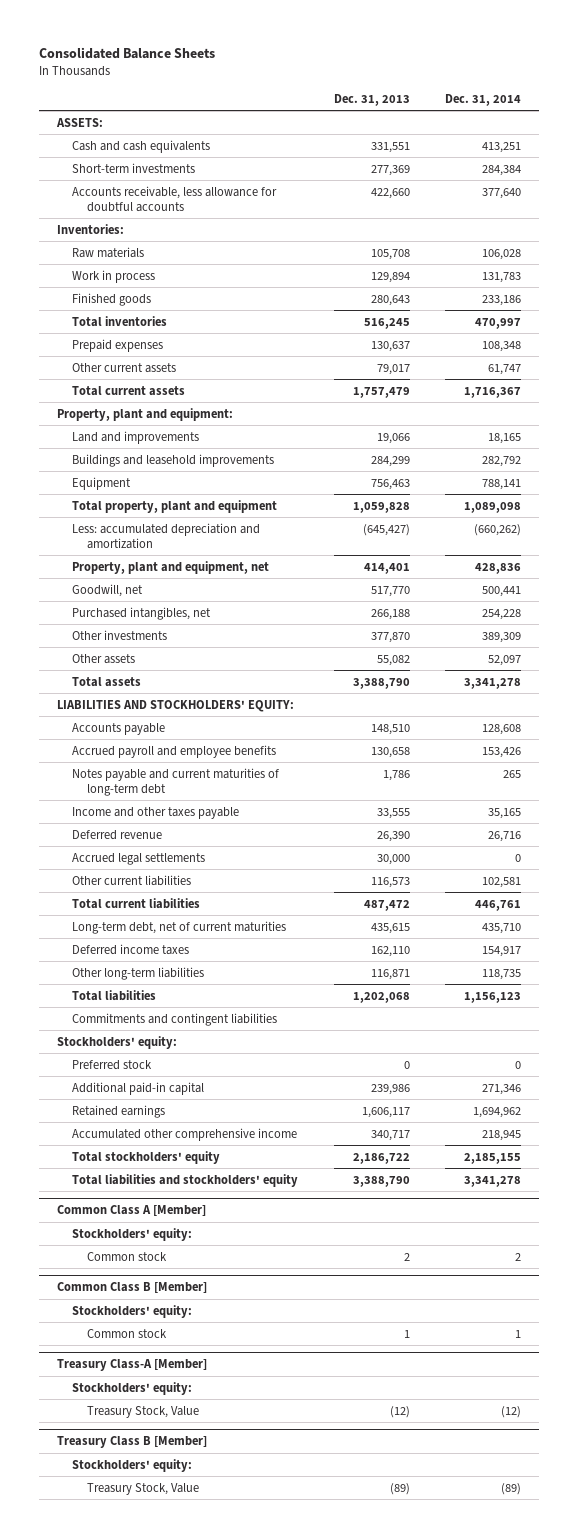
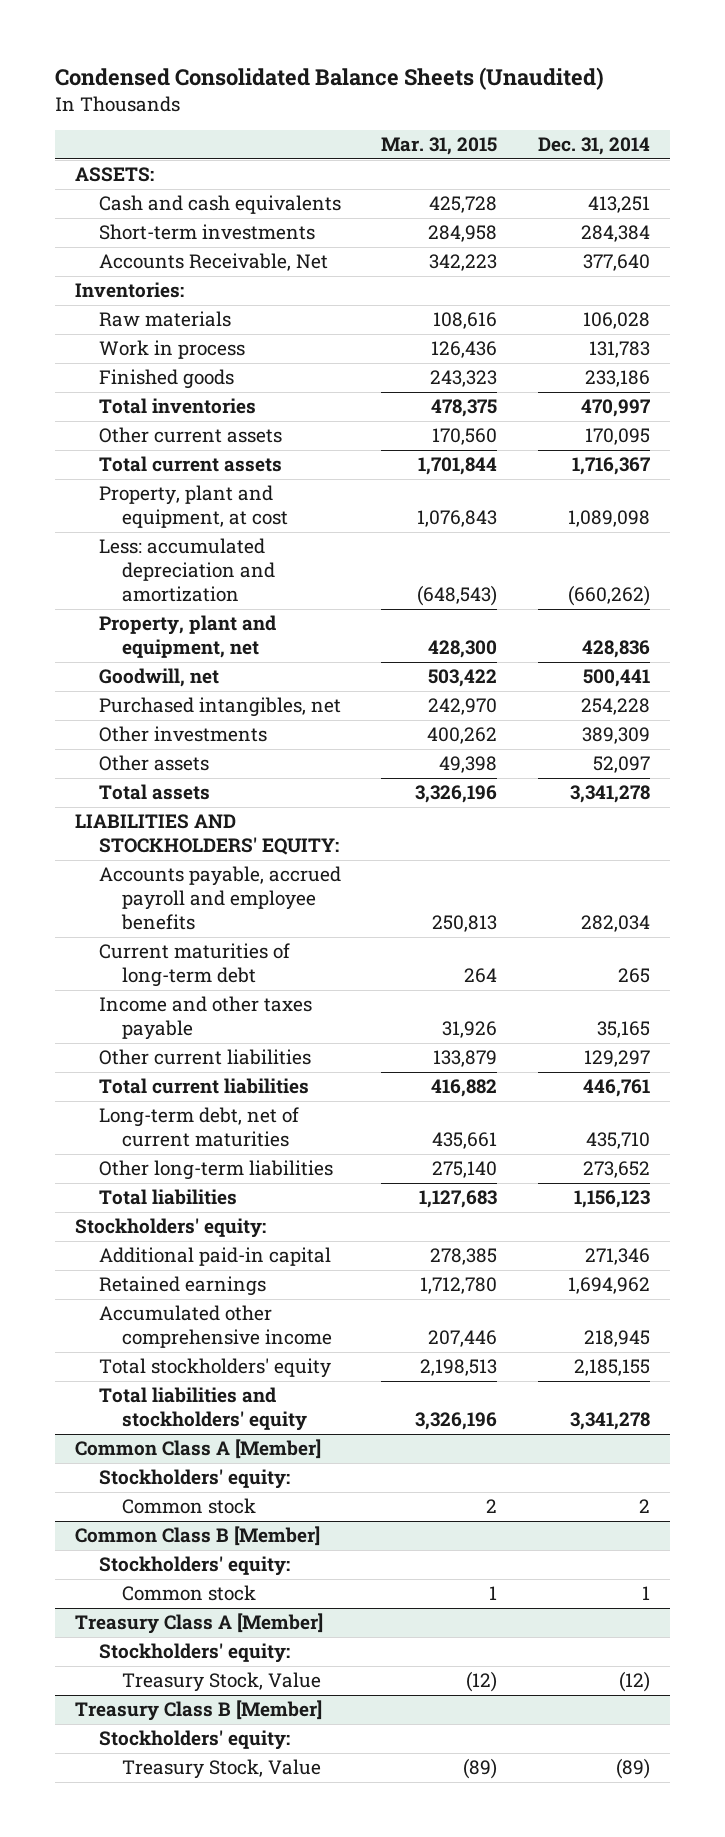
- Consolidated Balance Sheets
+ Condensed Consolidated Balance Sheets (Unaudited)
- | Dec. 31, 2013 | Dec. 31, 2014
+ | Mar. 31, 2015 | Dec. 31, 2014
- Accounts receivable, less allowance for doubtful accounts | 422,660 | 377,640
+ Accounts Receivable, Net | 342,223 | 377,640
- Prepaid expenses | 130,637 | 108,348
- Other current assets | 79,017 | 61,747
+ Other current assets | 170,560 | 170,095
- Property, plant and equipment:
- Land and improvements | 19,066 | 18,165
- Buildings and leasehold improvements | 284,299 | 282,792
- Equipment | 756,463 | 788,141
- Total property, plant and equipment | 1,059,828 | 1,089,098
+ Property, plant and equipment, at cost | 1,076,843 | 1,089,098
- Accounts payable | 148,510 | 128,608
- Accrued payroll and employee benefits | 130,658 | 153,426
- Notes payable and current maturities of long-term debt | 1,786 | 265
+ Accounts payable, accrued payroll and employee benefits | 250,813 | 282,034
+ Current maturities of long-term debt | 264 | 265
- Deferred revenue | 26,390 | 26,716
- Accrued legal settlements | 30,000 | 0
- Other current liabilities | 116,573 | 102,581
+ Other current liabilities | 133,879 | 129,297
- Deferred income taxes | 162,110 | 154,917
- Other long-term liabilities | 116,871 | 118,735
+ Other long-term liabilities | 275,140 | 273,652
- Commitments and contingent liabilities
- Preferred stock | 0 | 0
- Treasury Class-A [Member]
+ Treasury Class A [Member]

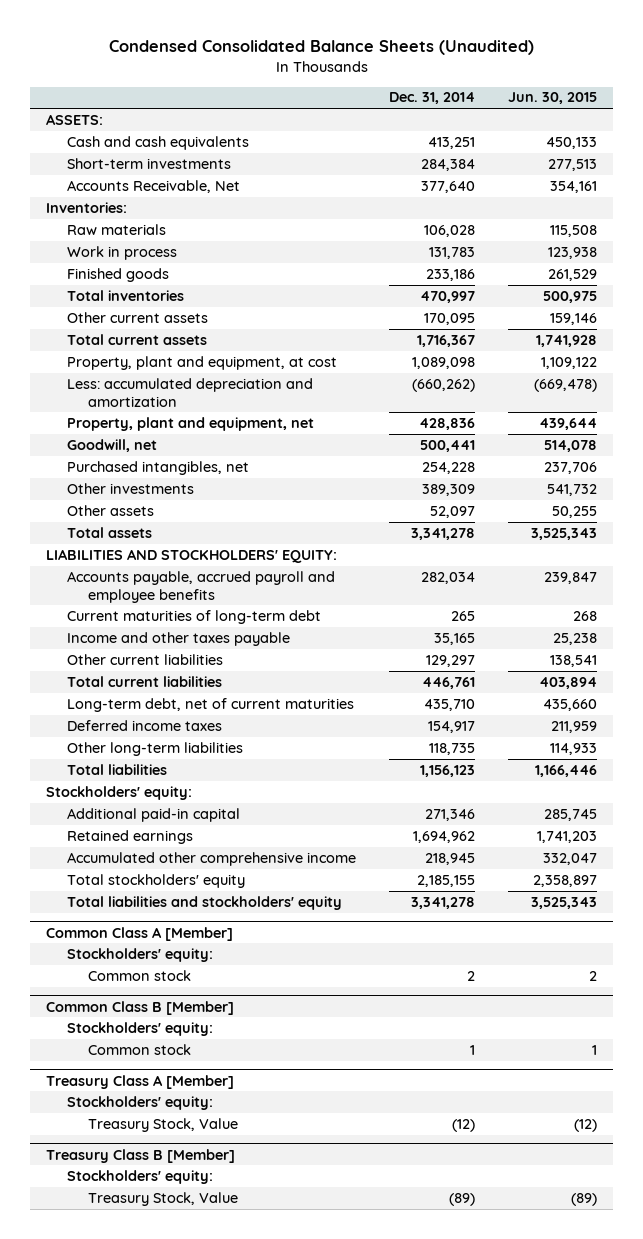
- | Mar. 31, 2015 | Dec. 31, 2014
+ | Dec. 31, 2014 | Jun. 30, 2015
- Other long-term liabilities | 275,140 | 273,652
+ Deferred income taxes | 154,917 | 211,959
+ Other long-term liabilities | 118,735 | 114,933

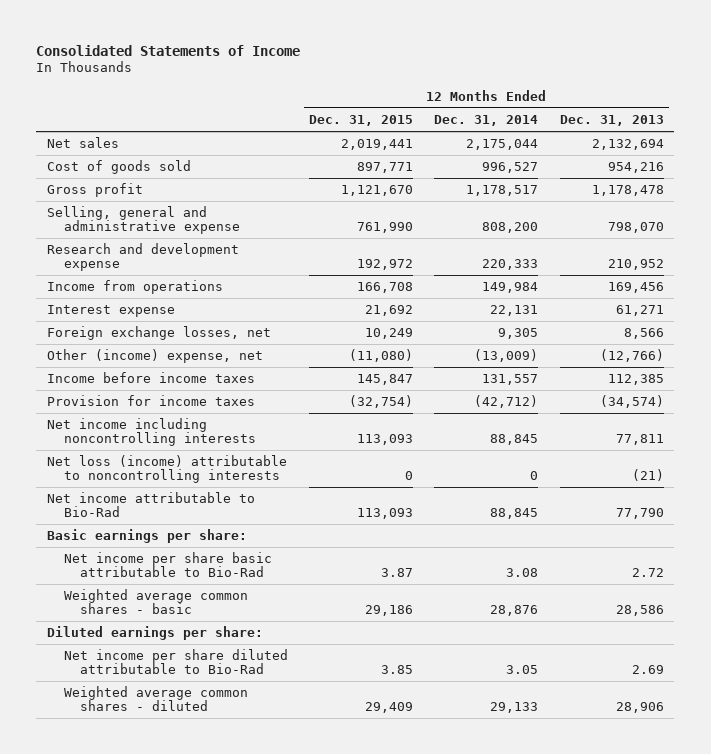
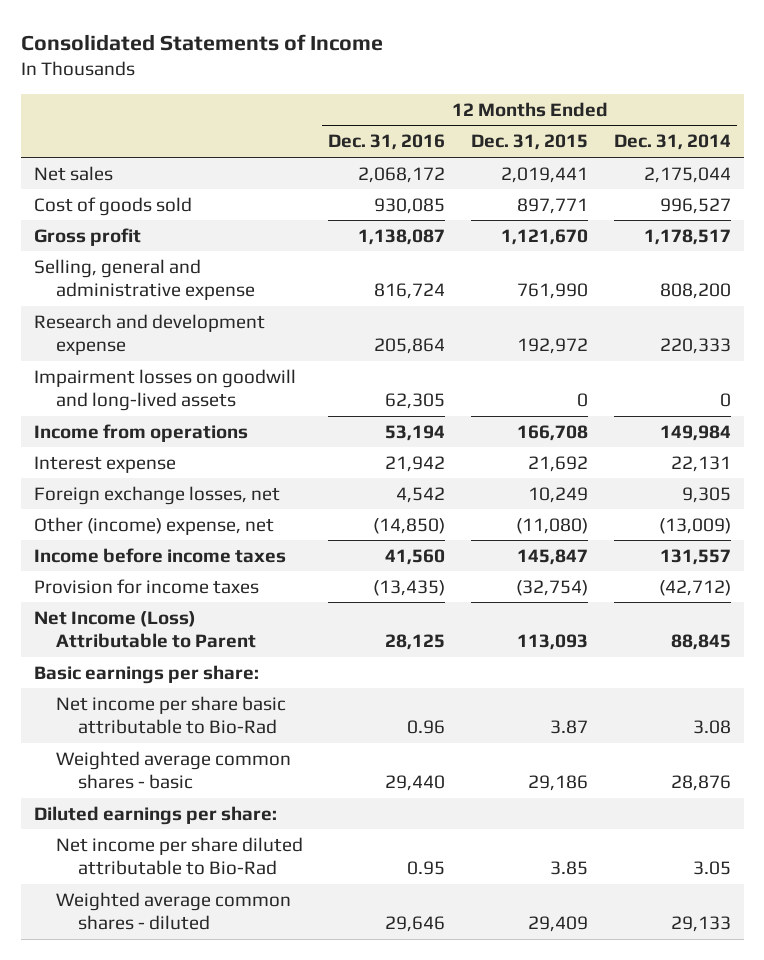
- | 12 Months Ended Dec. 31, 2015 | 12 Months Ended Dec. 31, 2014 | 12 Months Ended Dec. 31, 2013
+ | 12 Months Ended Dec. 31, 2016 | 12 Months Ended Dec. 31, 2015 | 12 Months Ended Dec. 31, 2014
+ Impairment losses on goodwill and long-lived assets | 62,305 | 0 | 0
- Net income including noncontrolling interests | 113,093 | 88,845 | 77,811
- Net loss (income) attributable to noncontrolling interests | 0 | 0 | (21)
- Net income attributable to Bio-Rad | 113,093 | 88,845 | 77,790
+ Net Income (Loss) Attributable to Parent | 28,125 | 113,093 | 88,845

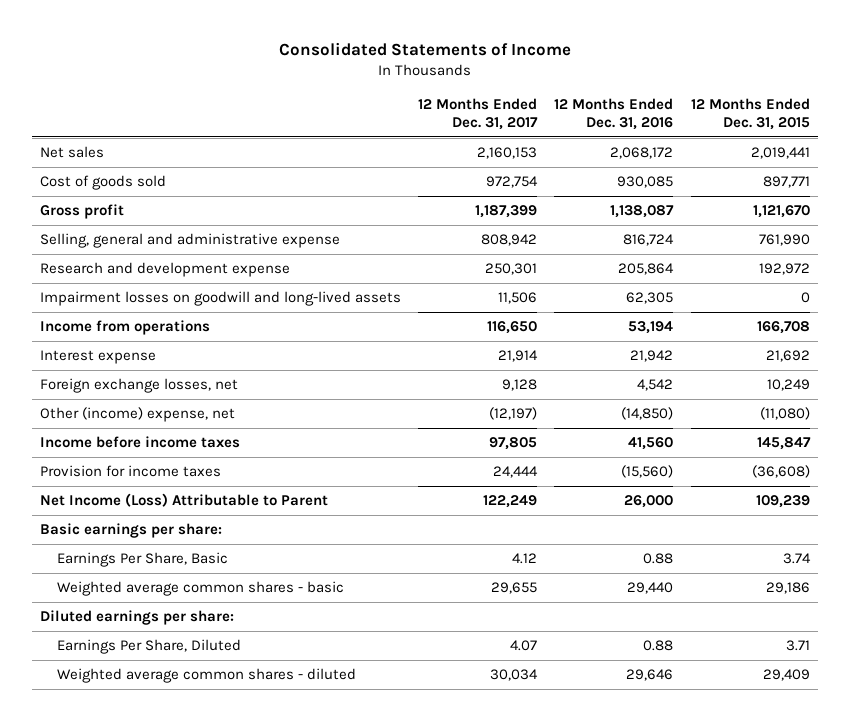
- | 12 Months Ended Dec. 31, 2016 | 12 Months Ended Dec. 31, 2015 | 12 Months Ended Dec. 31, 2014
+ | 12 Months Ended Dec. 31, 2017 | 12 Months Ended Dec. 31, 2016 | 12 Months Ended Dec. 31, 2015
- Provision for income taxes | (13,435) | (32,754) | (42,712)
- Net Income (Loss) Attributable to Parent | 28,125 | 113,093 | 88,845
+ Provision for income taxes | 24,444 | (15,560) | (36,608)
+ Net Income (Loss) Attributable to Parent | 122,249 | 26,000 | 109,239
- Net income per share basic attributable to Bio-Rad | 0.96 | 3.87 | 3.08
+ Earnings Per Share, Basic | 4.12 | 0.88 | 3.74
- Net income per share diluted attributable to Bio-Rad | 0.95 | 3.85 | 3.05
+ Earnings Per Share, Diluted | 4.07 | 0.88 | 3.71

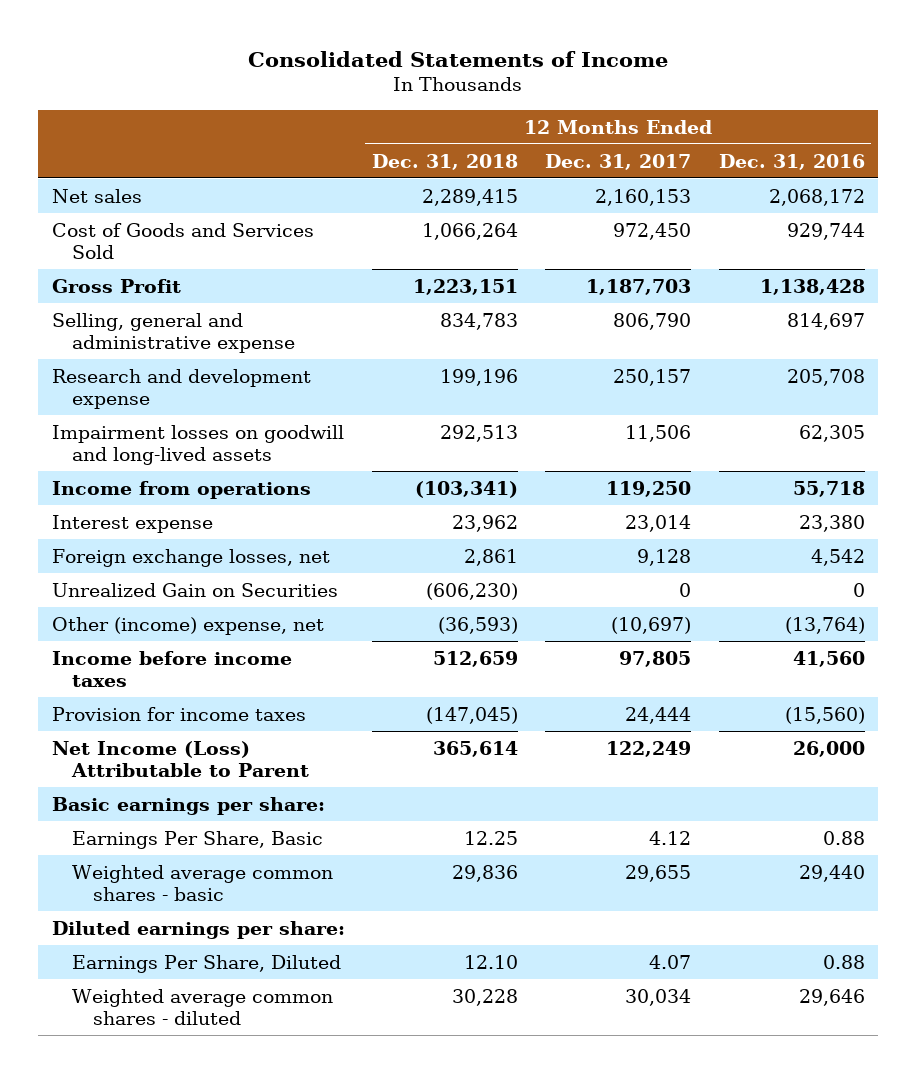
- | 12 Months Ended Dec. 31, 2017 | 12 Months Ended Dec. 31, 2016 | 12 Months Ended Dec. 31, 2015
+ | 12 Months Ended Dec. 31, 2018 | 12 Months Ended Dec. 31, 2017 | 12 Months Ended Dec. 31, 2016
- Cost of goods sold | 972,754 | 930,085 | 897,771
- Gross profit | 1,187,399 | 1,138,087 | 1,121,670
- Selling, general and administrative expense | 808,942 | 816,724 | 761,990
- Research and development expense | 250,301 | 205,864 | 192,972
+ Cost of Goods and Services Sold | 1,066,264 | 972,450 | 929,744
+ Gross Profit | 1,223,151 | 1,187,703 | 1,138,428
+ Selling, general and administrative expense | 834,783 | 806,790 | 814,697
+ Research and development expense | 199,196 | 250,157 | 205,708
- Income from operations | 116,650 | 53,194 | 166,708
- Interest expense | 21,914 | 21,942 | 21,692
+ Income from operations | (103,341) | 119,250 | 55,718
+ Interest expense | 23,962 | 23,014 | 23,380
- Other (income) expense, net | (12,197) | (14,850) | (11,080)
+ Unrealized Gain on Securities | (606,230) | 0 | 0
+ Other (income) expense, net | (36,593) | (10,697) | (13,764)

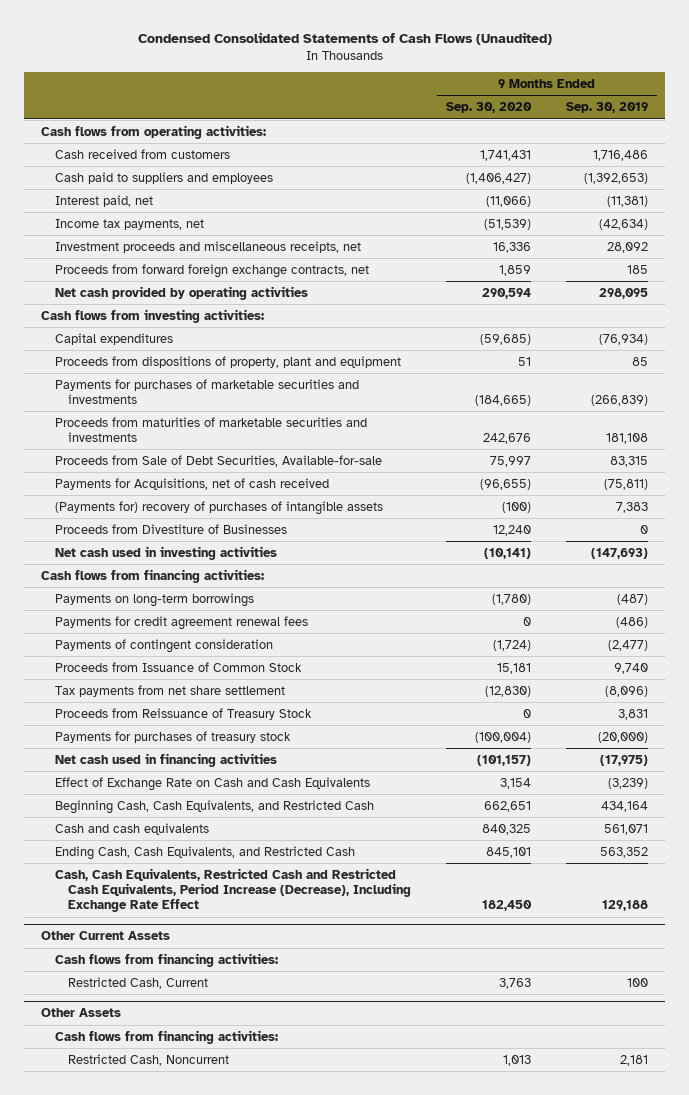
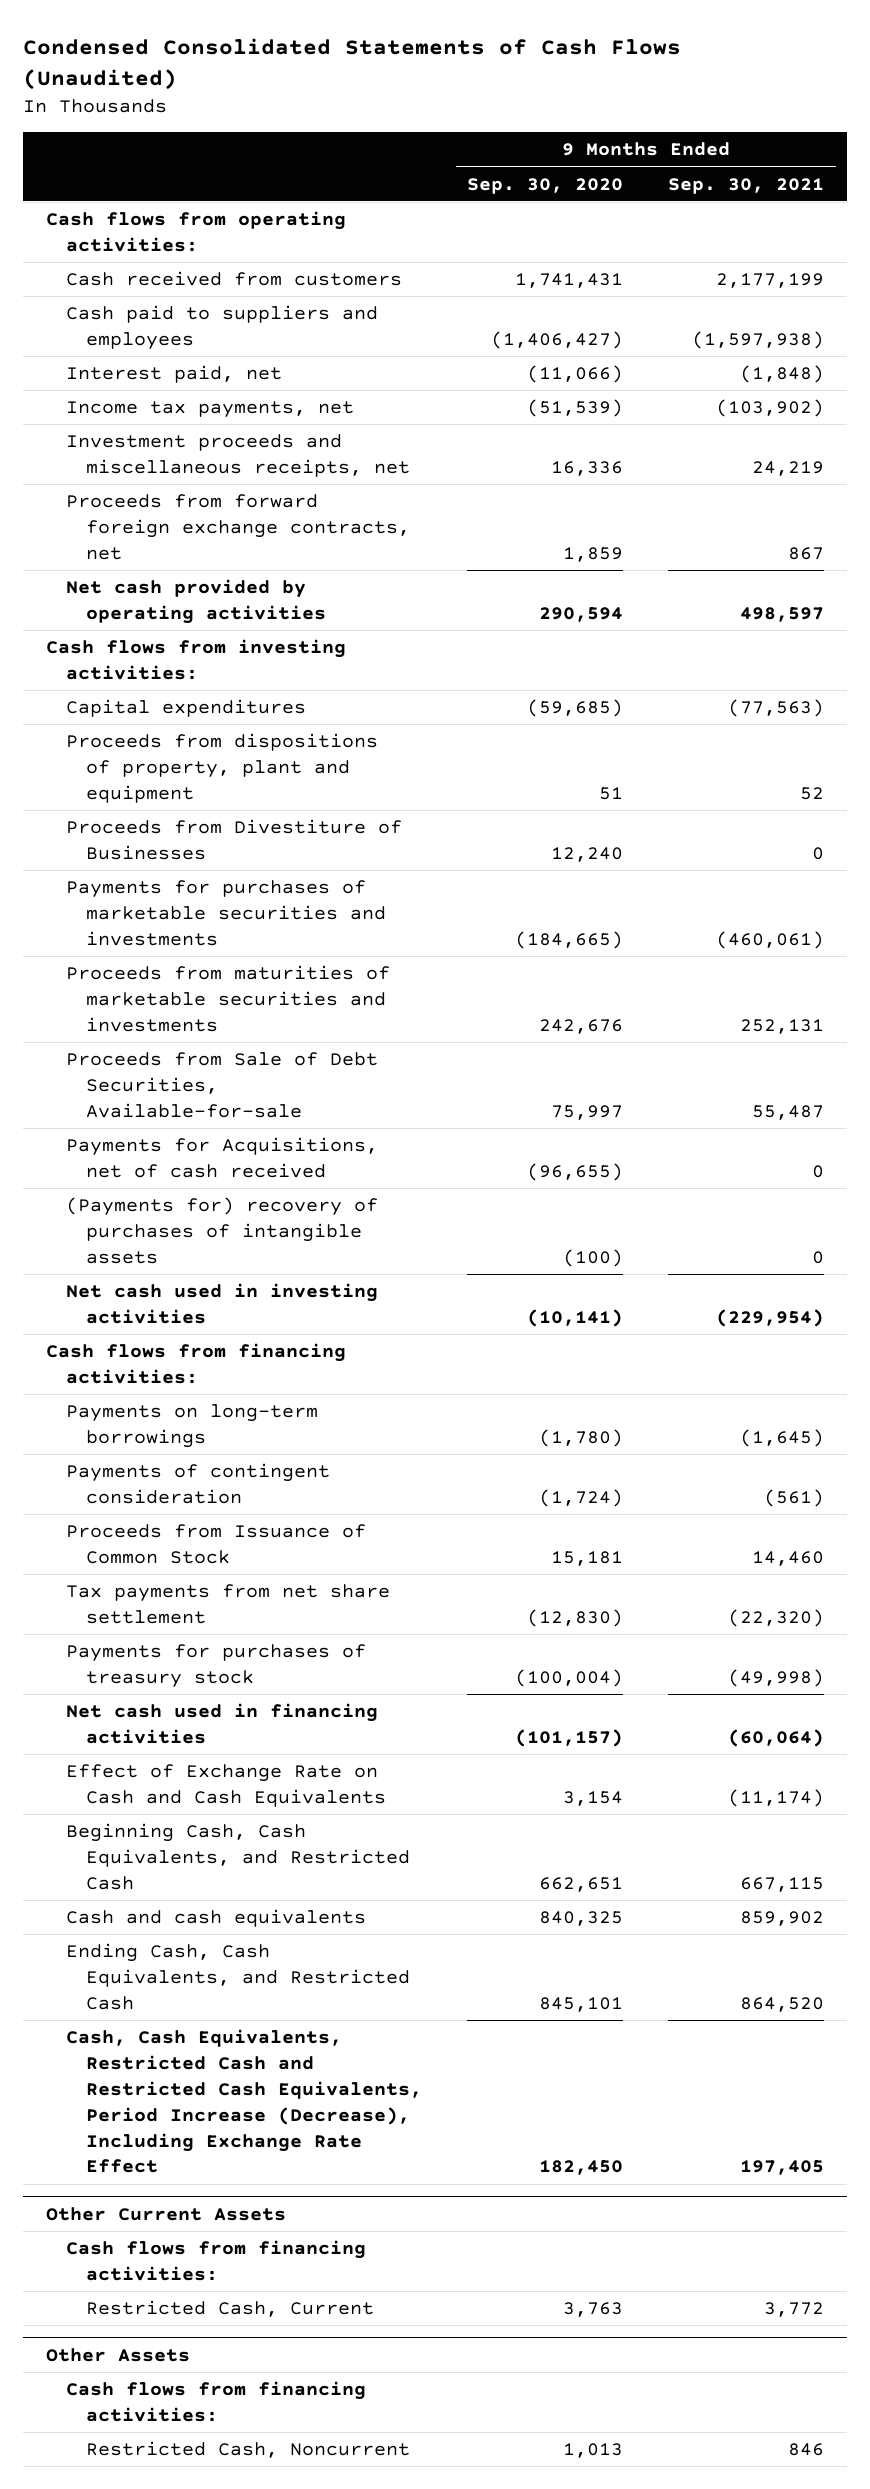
- | 9 Months Ended Sep. 30, 2020 | 9 Months Ended Sep. 30, 2019
+ | 9 Months Ended Sep. 30, 2020 | 9 Months Ended Sep. 30, 2021
moved up: Proceeds from Divestiture of Businesses | 12,240 | 0
- Payments for credit agreement renewal fees | 0 | (486)
- Proceeds from Reissuance of Treasury Stock | 0 | 3,831

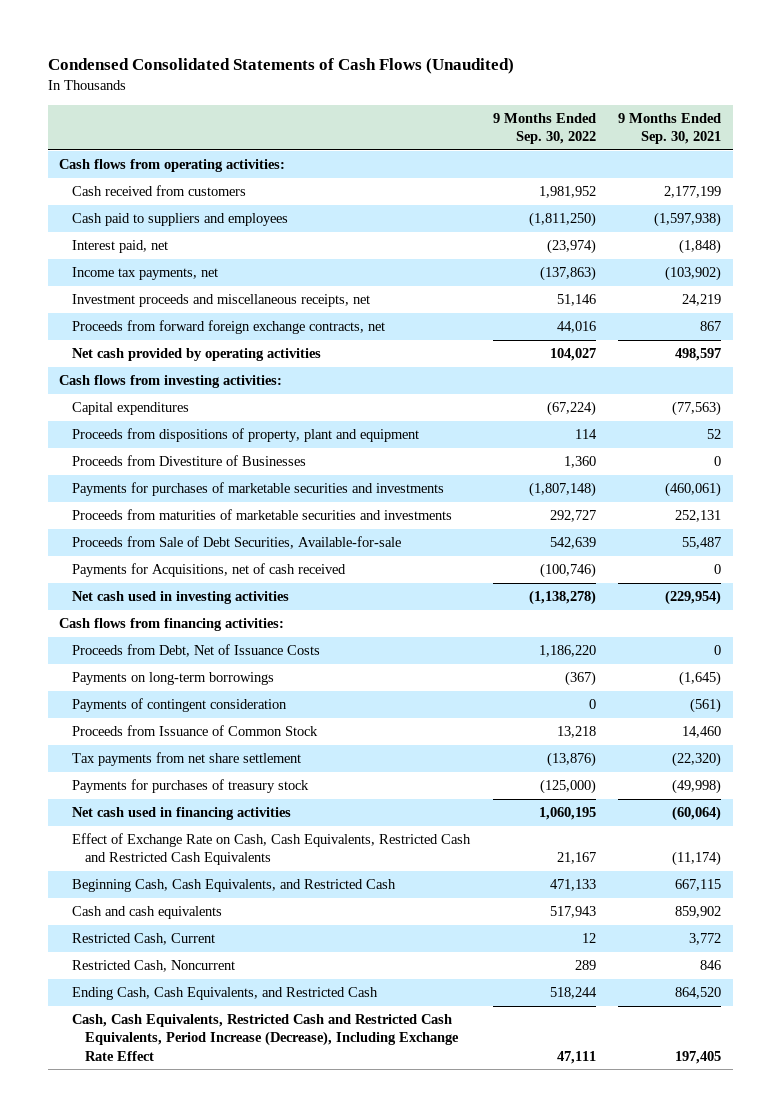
- | 9 Months Ended Sep. 30, 2020 | 9 Months Ended Sep. 30, 2021
+ | 9 Months Ended Sep. 30, 2022 | 9 Months Ended Sep. 30, 2021
- (Payments for) recovery of purchases of intangible assets | (100) | 0
+ Proceeds from Debt, Net of Issuance Costs | 1,186,220 | 0
- Effect of Exchange Rate on Cash and Cash Equivalents | 3,154 | (11,174)
+ Effect of Exchange Rate on Cash, Cash Equivalents, Restricted Cash and Restricted Cash Equivalents | 21,167 | (11,174)
- Other Current Assets
- Cash flows from financing activities:
- Other Assets
- Cash flows from financing activities:
moved down: Ending Cash, Cash Equivalents, and Restricted Cash | 518,244 | 864,520
moved down: Cash, Cash Equivalents, Restricted Cash and Restricted Cash Equivalents, Period Increase (Decrease), Including Exchange Rate Effect | 47,111 | 197,405

